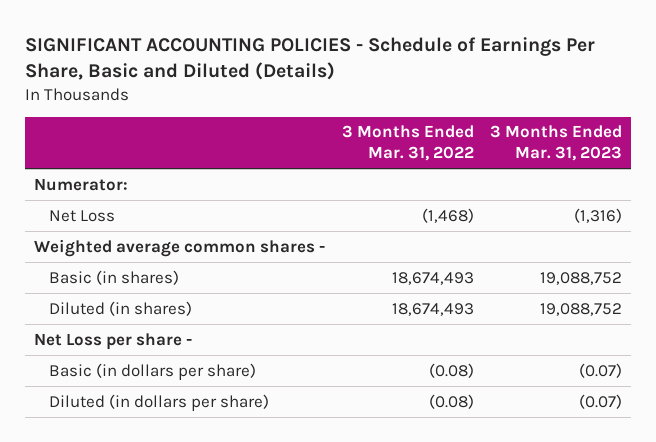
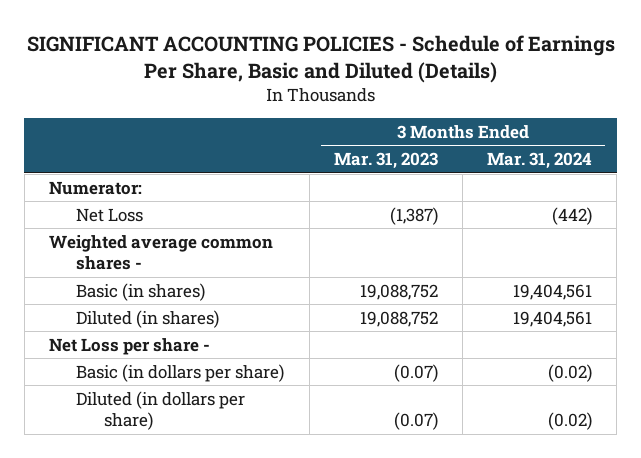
- | 3 Months Ended Mar. 31, 2022 | 3 Months Ended Mar. 31, 2023
+ | 3 Months Ended Mar. 31, 2023 | 3 Months Ended Mar. 31, 2024
- Net Loss | (1,468) | (1,316)
+ Net Loss | (1,387) | (442)

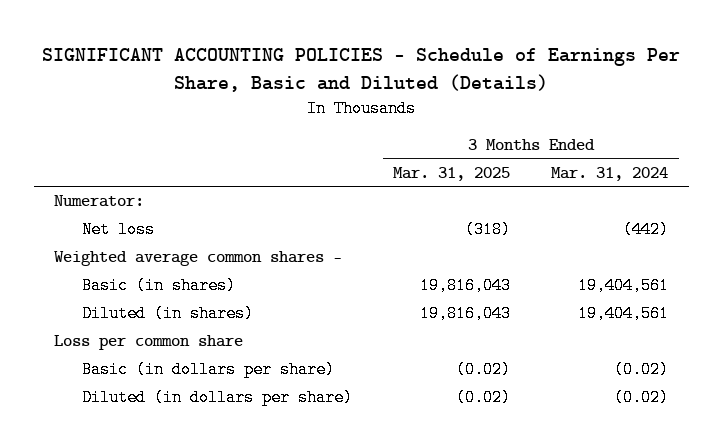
- | 3 Months Ended Mar. 31, 2023 | 3 Months Ended Mar. 31, 2024
+ | 3 Months Ended Mar. 31, 2025 | 3 Months Ended Mar. 31, 2024
- Net Loss | (1,387) | (442)
+ Net loss | (318) | (442)
- Net Loss per share -
+ Loss per common share

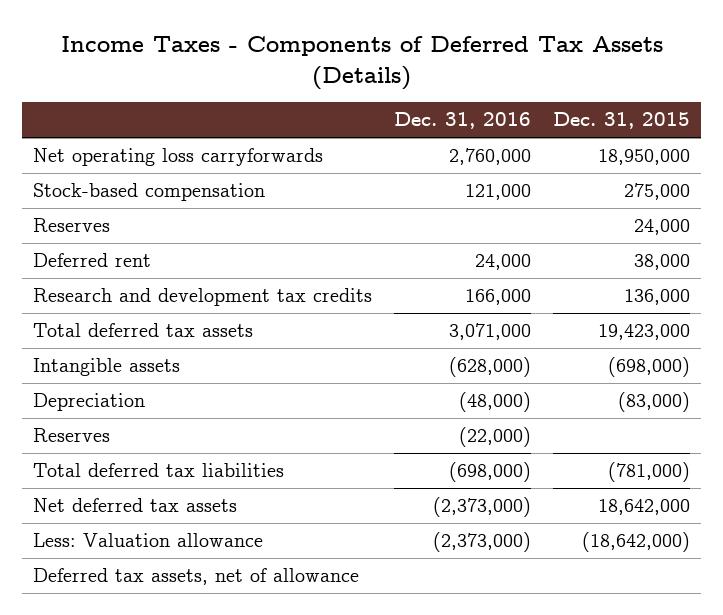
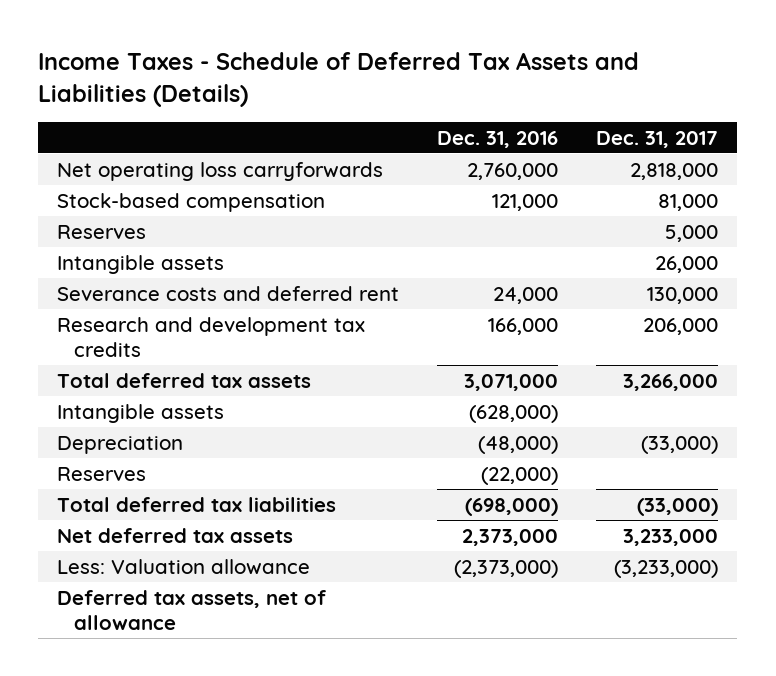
- Income Taxes - Components of Deferred Tax Assets (Details)
+ Income Taxes - Schedule of Deferred Tax Assets and Liabilities (Details)
- | Dec. 31, 2016 | Dec. 31, 2015
+ | Dec. 31, 2016 | Dec. 31, 2017
- Deferred rent | 24,000 | 38,000
+ Intangible assets | | 26,000
+ Severance costs and deferred rent | 24,000 | 130,000
- Net deferred tax assets | (2,373,000) | 18,642,000
+ Net deferred tax assets | 2,373,000 | 3,233,000

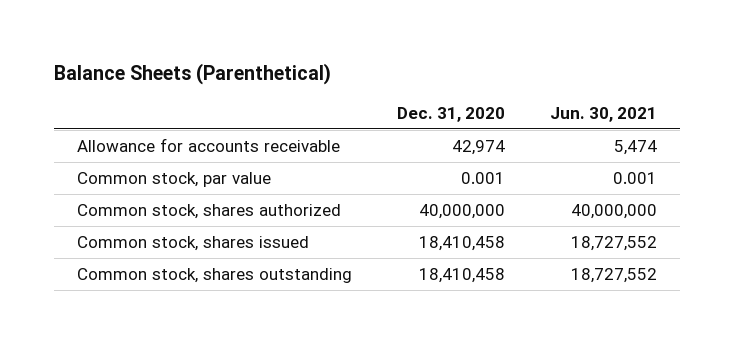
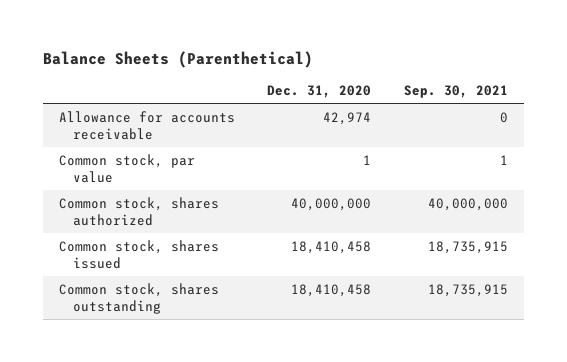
- | Dec. 31, 2020 | Jun. 30, 2021
+ | Dec. 31, 2020 | Sep. 30, 2021
- Common stock, par value | 0.001 | 0.001
+ Common stock, par value | 1 | 1

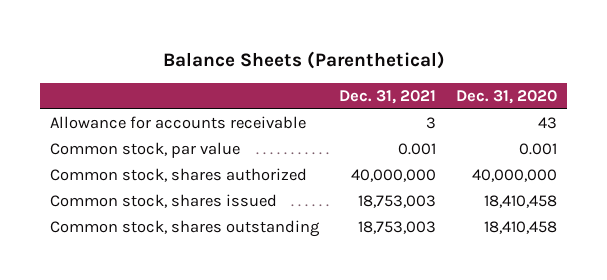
- | Dec. 31, 2020 | Sep. 30, 2021
+ | Dec. 31, 2021 | Dec. 31, 2020
- Allowance for accounts receivable | 42,974 | 0
- Common stock, par value | 1 | 1
+ Allowance for accounts receivable | 3 | 43
+ Common stock, par value | 0.001 | 0.001

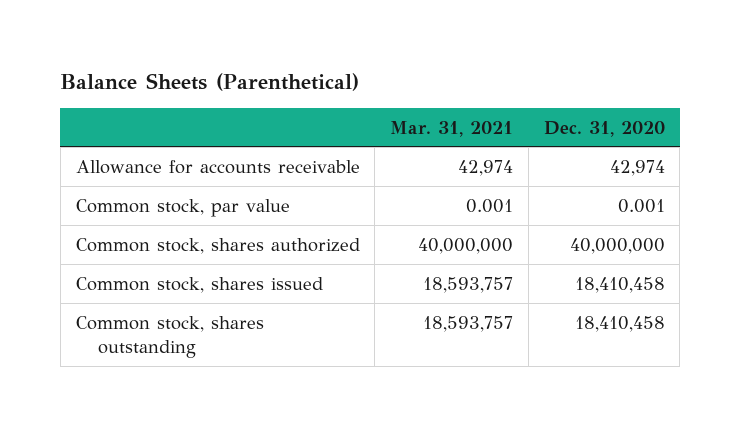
- | Dec. 31, 2021 | Dec. 31, 2020
+ | Mar. 31, 2021 | Dec. 31, 2020
- Allowance for accounts receivable | 3 | 43
+ Allowance for accounts receivable | 42,974 | 42,974

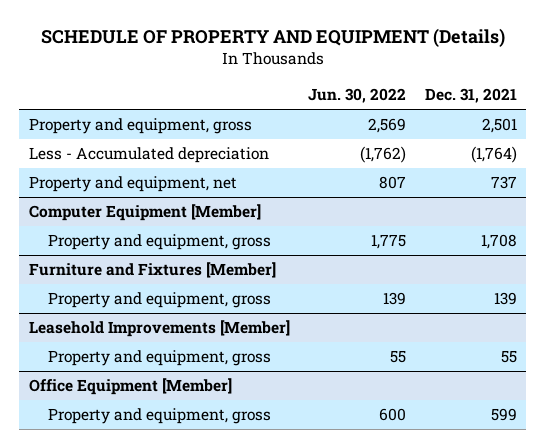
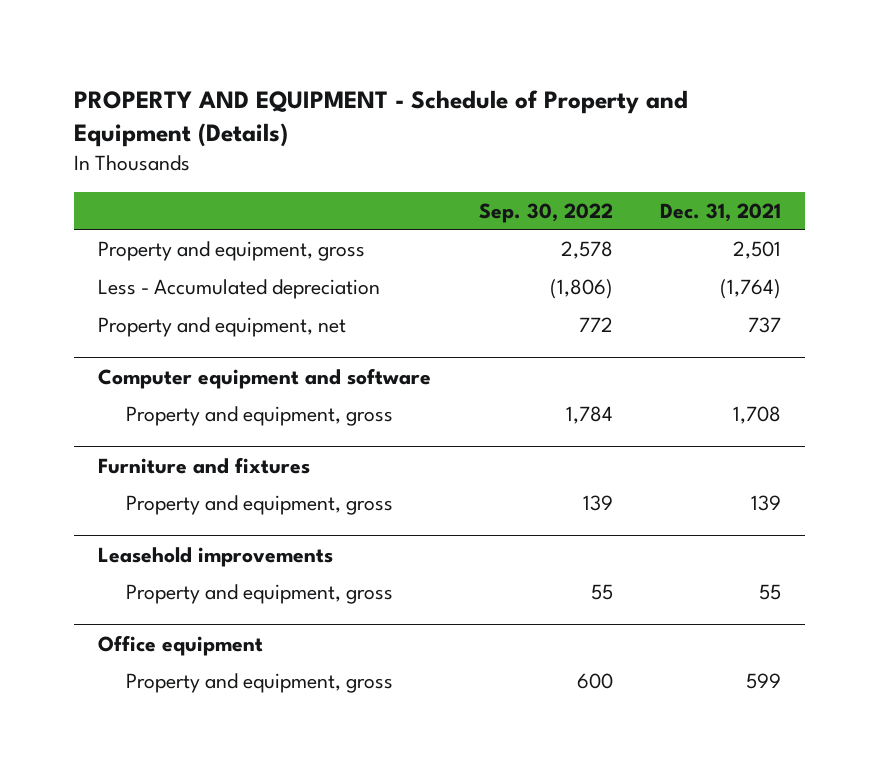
- SCHEDULE OF PROPERTY AND EQUIPMENT (Details)
+ PROPERTY AND EQUIPMENT - Schedule of Property and Equipment (Details)
- | Jun. 30, 2022 | Dec. 31, 2021
+ | Sep. 30, 2022 | Dec. 31, 2021
- Computer Equipment [Member]
+ Computer equipment and software
- Furniture and Fixtures [Member]
+ Furniture and fixtures
- Leasehold Improvements [Member]
+ Leasehold improvements
- Office Equipment [Member]
+ Office equipment

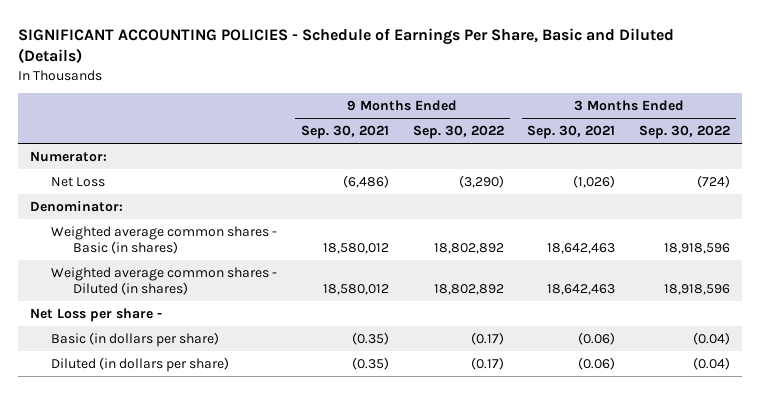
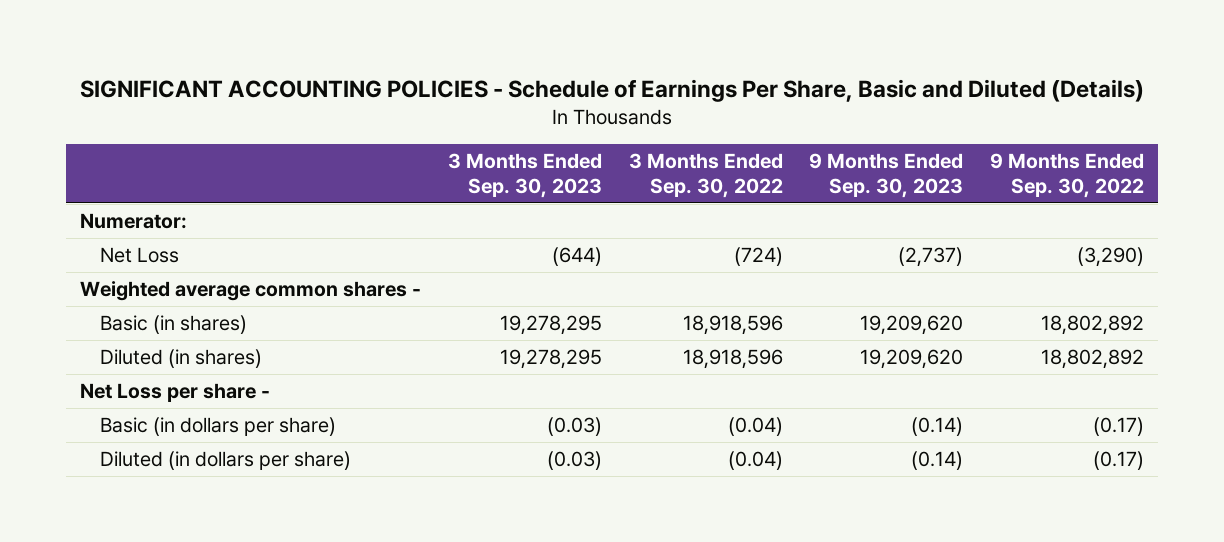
- | 9 Months Ended Sep. 30, 2021 | 9 Months Ended Sep. 30, 2022 | 3 Months Ended Sep. 30, 2021 | 3 Months Ended Sep. 30, 2022
+ | 3 Months Ended Sep. 30, 2023 | 3 Months Ended Sep. 30, 2022 | 9 Months Ended Sep. 30, 2023 | 9 Months Ended Sep. 30, 2022
- Denominator:
- Weighted average common shares - Basic (in shares) | 18,580,012 | 18,802,892 | 18,642,463 | 18,918,596
- Weighted average common shares - Diluted (in shares) | 18,580,012 | 18,802,892 | 18,642,463 | 18,918,596
+ Weighted average common shares -
+ Basic (in shares) | 19,278,295 | 18,918,596 | 19,209,620 | 18,802,892
+ Diluted (in shares) | 19,278,295 | 18,918,596 | 19,209,620 | 18,802,892

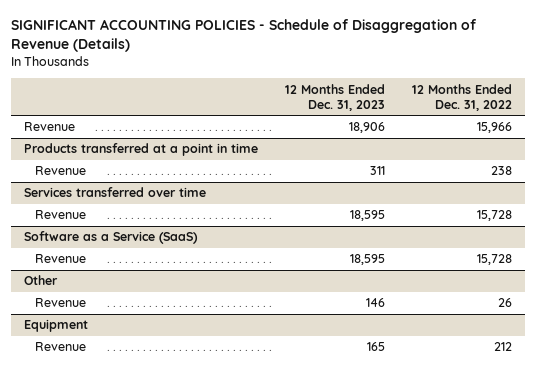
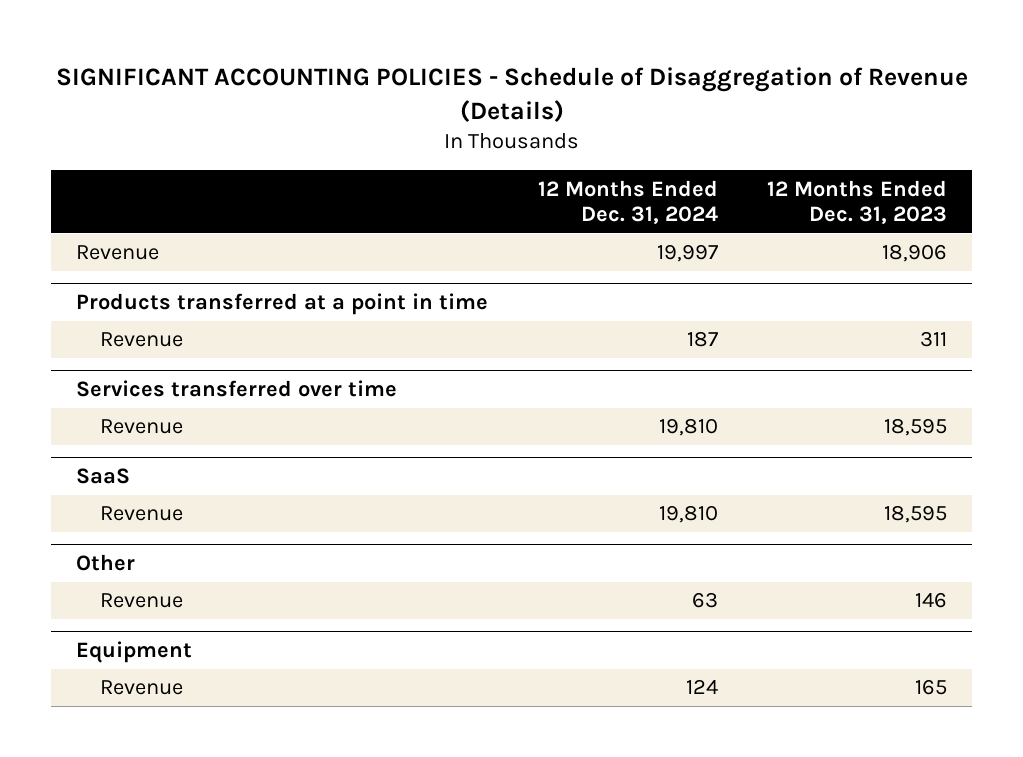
- | 12 Months Ended Dec. 31, 2023 | 12 Months Ended Dec. 31, 2022
+ | 12 Months Ended Dec. 31, 2024 | 12 Months Ended Dec. 31, 2023
- Software as a Service (SaaS)
+ SaaS

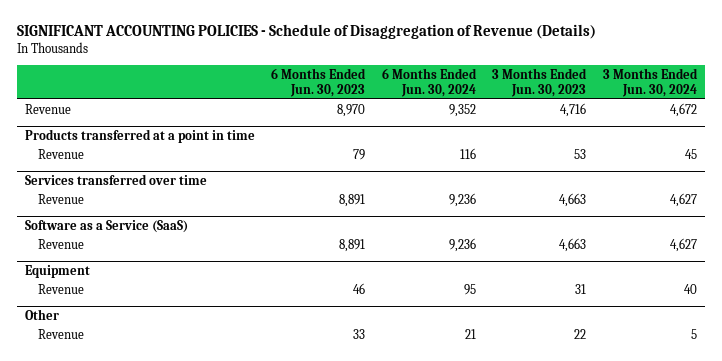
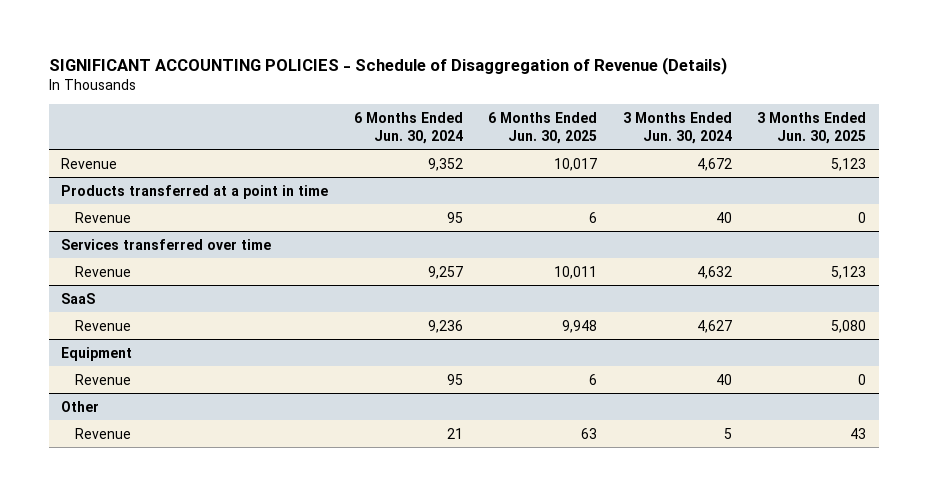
- | 6 Months Ended Jun. 30, 2023 | 6 Months Ended Jun. 30, 2024 | 3 Months Ended Jun. 30, 2023 | 3 Months Ended Jun. 30, 2024
+ | 6 Months Ended Jun. 30, 2024 | 6 Months Ended Jun. 30, 2025 | 3 Months Ended Jun. 30, 2024 | 3 Months Ended Jun. 30, 2025
@ Products transferred at a point in time
- Revenue | 79 | 116 | 53 | 45
+ Revenue | 95 | 6 | 40 | 0
@ Services transferred over time
- Revenue | 8,891 | 9,236 | 4,663 | 4,627
- Software as a Service (SaaS)
@ Services transferred over time
+ Revenue | 9,257 | 10,011 | 4,632 | 5,123
+ SaaS

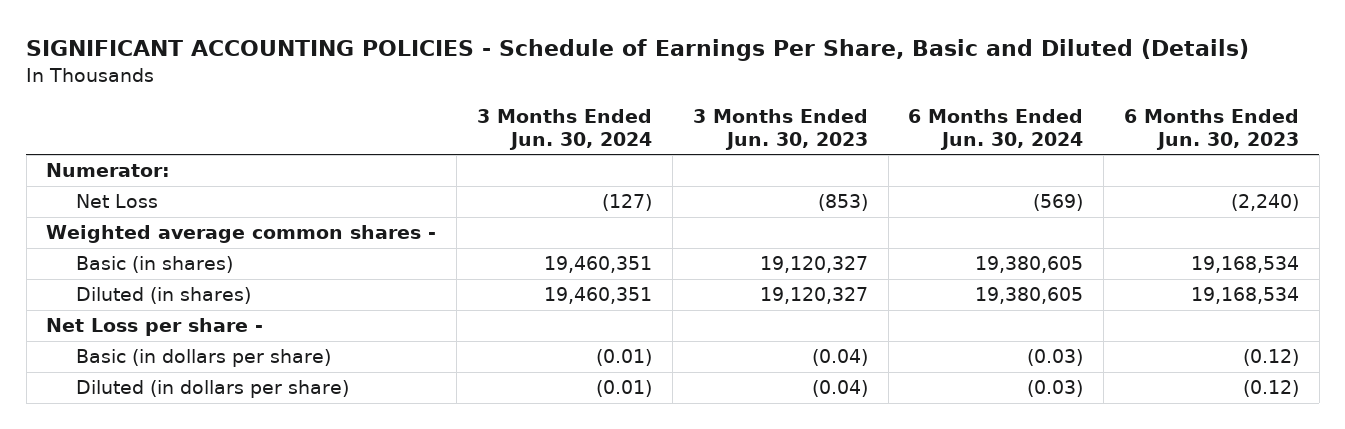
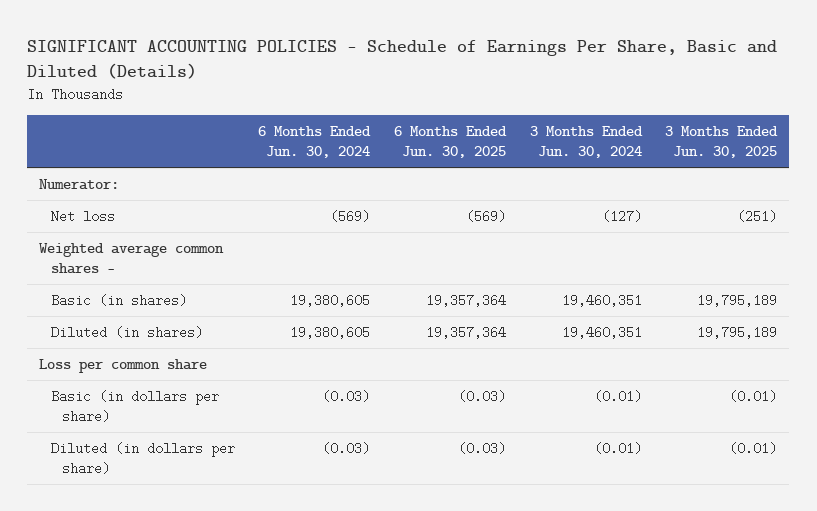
- | 3 Months Ended Jun. 30, 2024 | 3 Months Ended Jun. 30, 2023 | 6 Months Ended Jun. 30, 2024 | 6 Months Ended Jun. 30, 2023
+ | 6 Months Ended Jun. 30, 2024 | 6 Months Ended Jun. 30, 2025 | 3 Months Ended Jun. 30, 2024 | 3 Months Ended Jun. 30, 2025
- Net Loss | (127) | (853) | (569) | (2,240)
+ Net loss | (569) | (569) | (127) | (251)
- Net Loss per share -
+ Loss per common share

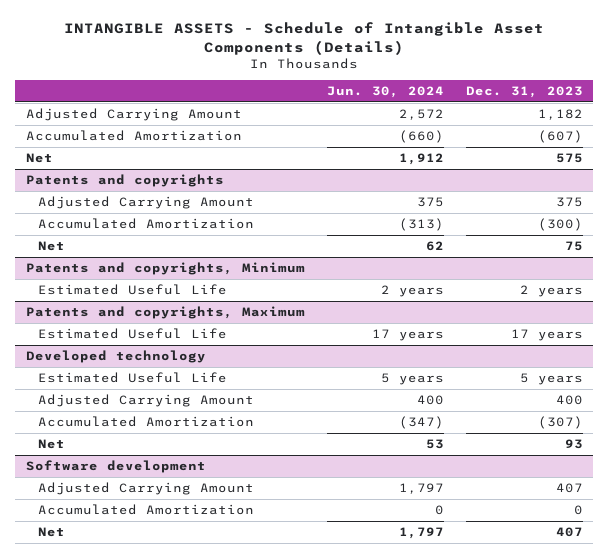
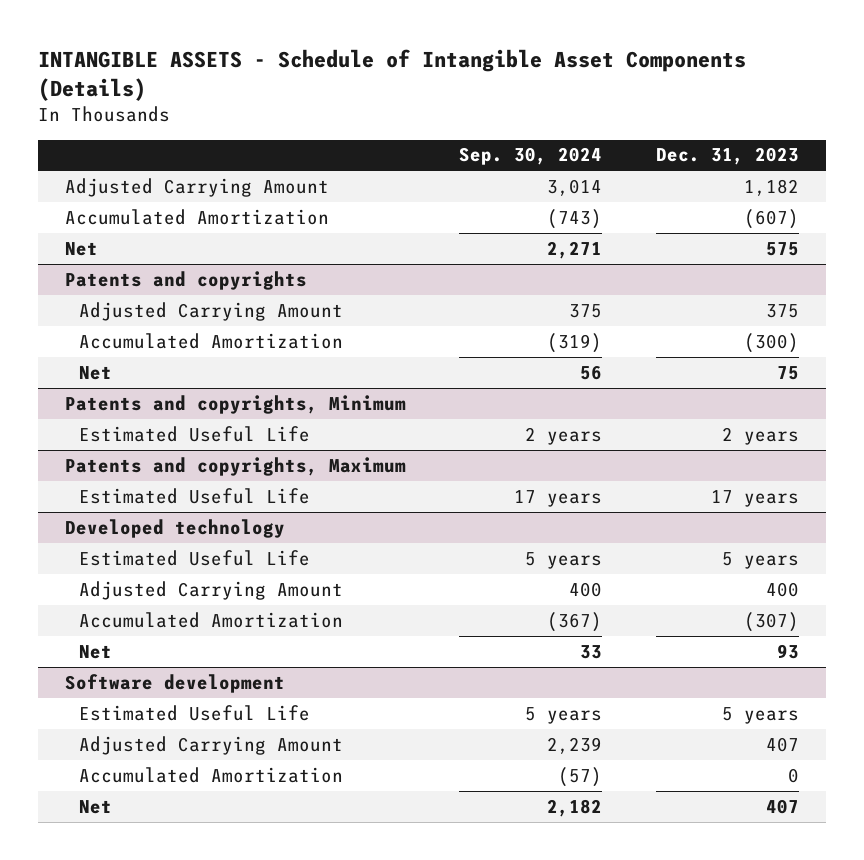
- | Jun. 30, 2024 | Dec. 31, 2023
+ | Sep. 30, 2024 | Dec. 31, 2023
@ Software development
+ Estimated Useful Life | 5 years | 5 years

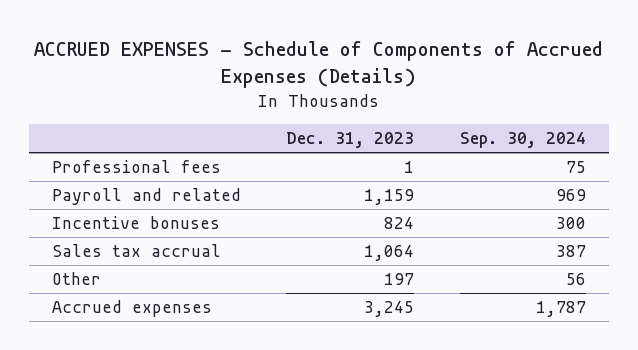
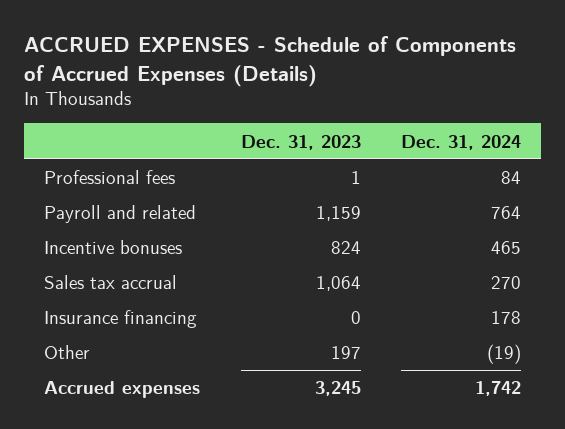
- | Dec. 31, 2023 | Sep. 30, 2024
+ | Dec. 31, 2023 | Dec. 31, 2024
+ Insurance financing | 0 | 178

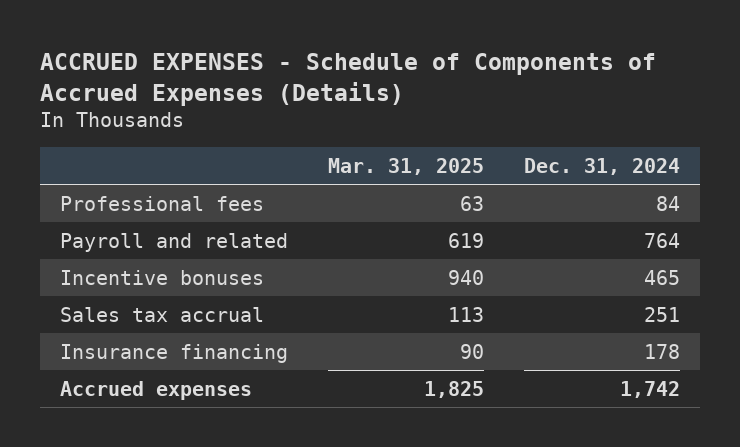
- | Dec. 31, 2023 | Dec. 31, 2024
+ | Mar. 31, 2025 | Dec. 31, 2024
- Sales tax accrual | 1,064 | 270
+ Sales tax accrual | 113 | 251
- Other | 197 | (19)

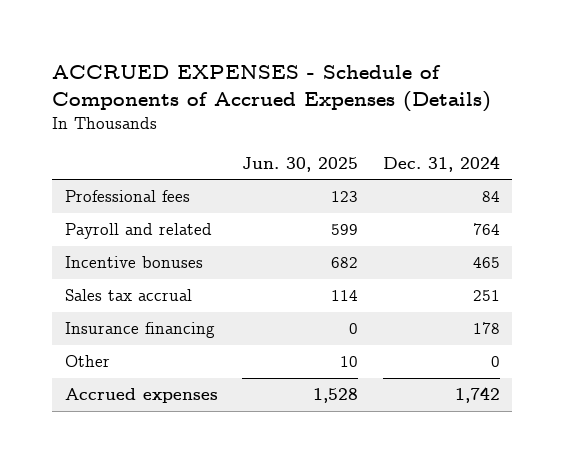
- | Mar. 31, 2025 | Dec. 31, 2024
+ | Jun. 30, 2025 | Dec. 31, 2024
+ Other | 10 | 0

